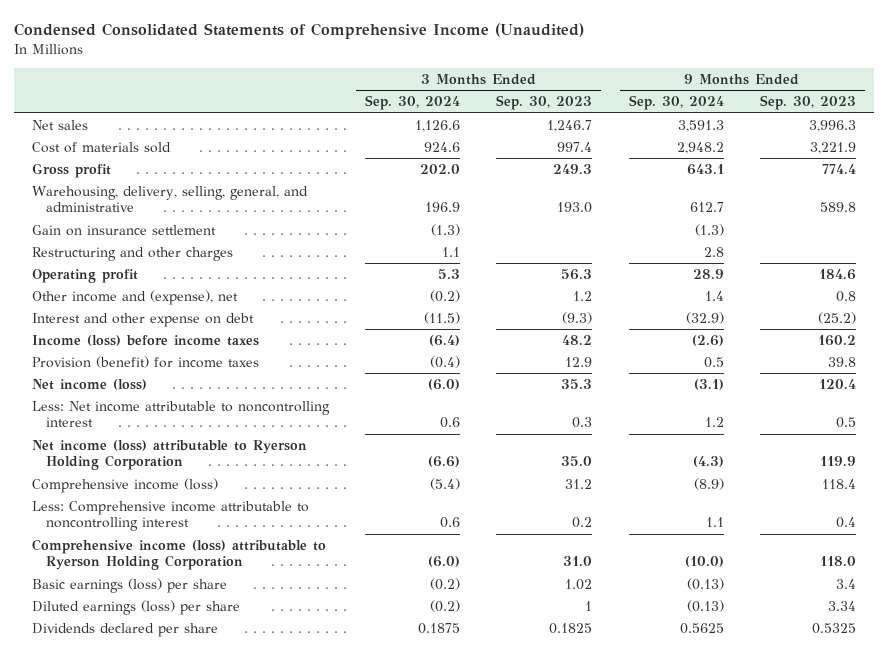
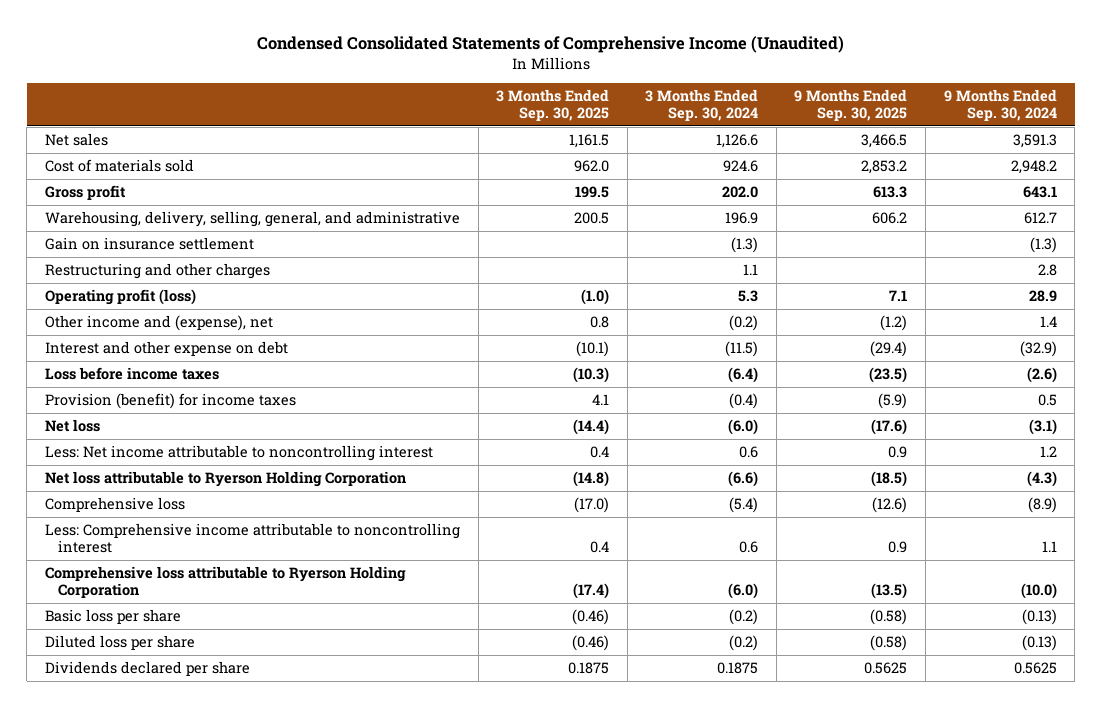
- | 3 Months Ended Sep. 30, 2024 | 3 Months Ended Sep. 30, 2023 | 9 Months Ended Sep. 30, 2024 | 9 Months Ended Sep. 30, 2023
+ | 3 Months Ended Sep. 30, 2025 | 3 Months Ended Sep. 30, 2024 | 9 Months Ended Sep. 30, 2025 | 9 Months Ended Sep. 30, 2024
- Operating profit | 5.3 | 56.3 | 28.9 | 184.6
+ Operating profit (loss) | (1.0) | 5.3 | 7.1 | 28.9
- Income (loss) before income taxes | (6.4) | 48.2 | (2.6) | 160.2
+ Loss before income taxes | (10.3) | (6.4) | (23.5) | (2.6)
- Net income (loss) | (6.0) | 35.3 | (3.1) | 120.4
+ Net loss | (14.4) | (6.0) | (17.6) | (3.1)
- Net income (loss) attributable to Ryerson Holding Corporation | (6.6) | 35.0 | (4.3) | 119.9
- Comprehensive income (loss) | (5.4) | 31.2 | (8.9) | 118.4
+ Net loss attributable to Ryerson Holding Corporation | (14.8) | (6.6) | (18.5) | (4.3)
+ Comprehensive loss | (17.0) | (5.4) | (12.6) | (8.9)
- Comprehensive income (loss) attributable to Ryerson Holding Corporation | (6.0) | 31.0 | (10.0) | 118.0
- Basic earnings (loss) per share | (0.2) | 1.02 | (0.13) | 3.4
- Diluted earnings (loss) per share | (0.2) | 1 | (0.13) | 3.34
+ Comprehensive loss attributable to Ryerson Holding Corporation | (17.4) | (6.0) | (13.5) | (10.0)
+ Basic loss per share | (0.46) | (0.2) | (0.58) | (0.13)
+ Diluted loss per share | (0.46) | (0.2) | (0.58) | (0.13)

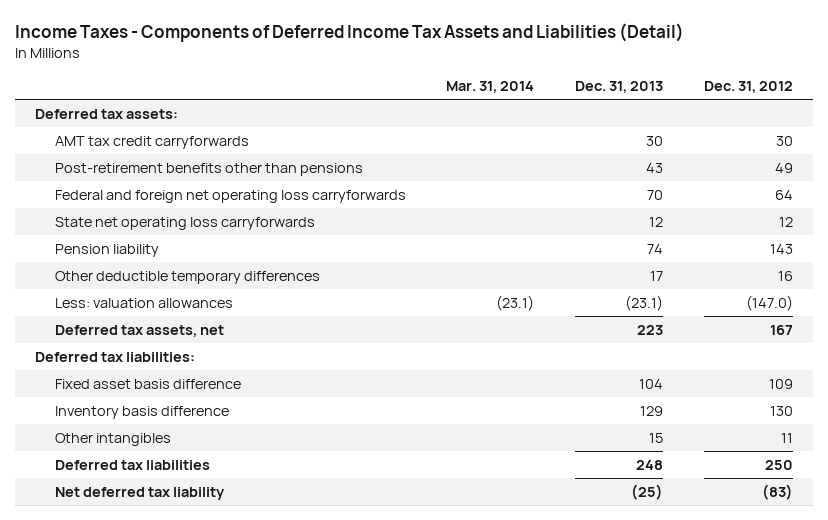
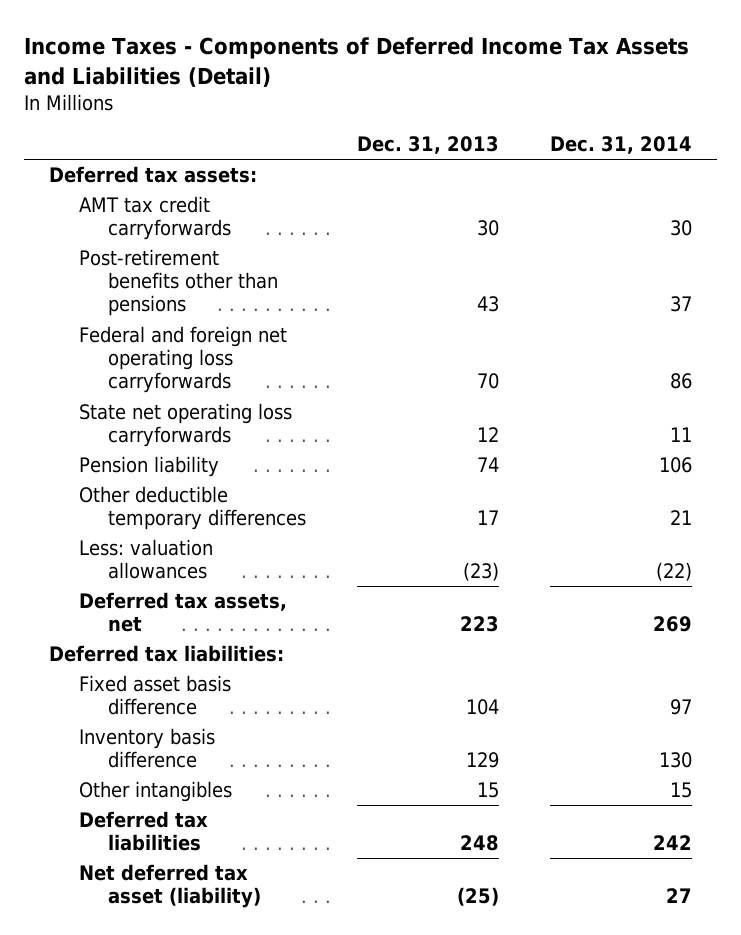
- | Mar. 31, 2014 | Dec. 31, 2013 | Dec. 31, 2012
+ | Dec. 31, 2013 | Dec. 31, 2014
- Less: valuation allowances | (23.1) | (23.1) | (147.0)
+ Less: valuation allowances | (23) | (22)
- Net deferred tax liability | | (25) | (83)
+ Net deferred tax asset (liability) | (25) | 27

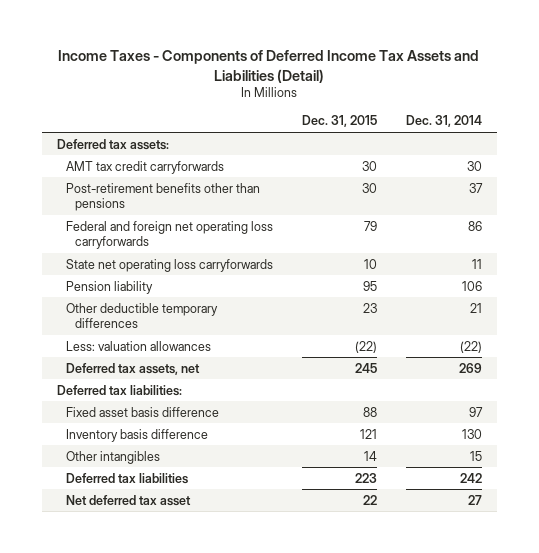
- | Dec. 31, 2013 | Dec. 31, 2014
+ | Dec. 31, 2015 | Dec. 31, 2014
- Net deferred tax asset (liability) | (25) | 27
+ Net deferred tax asset | 22 | 27

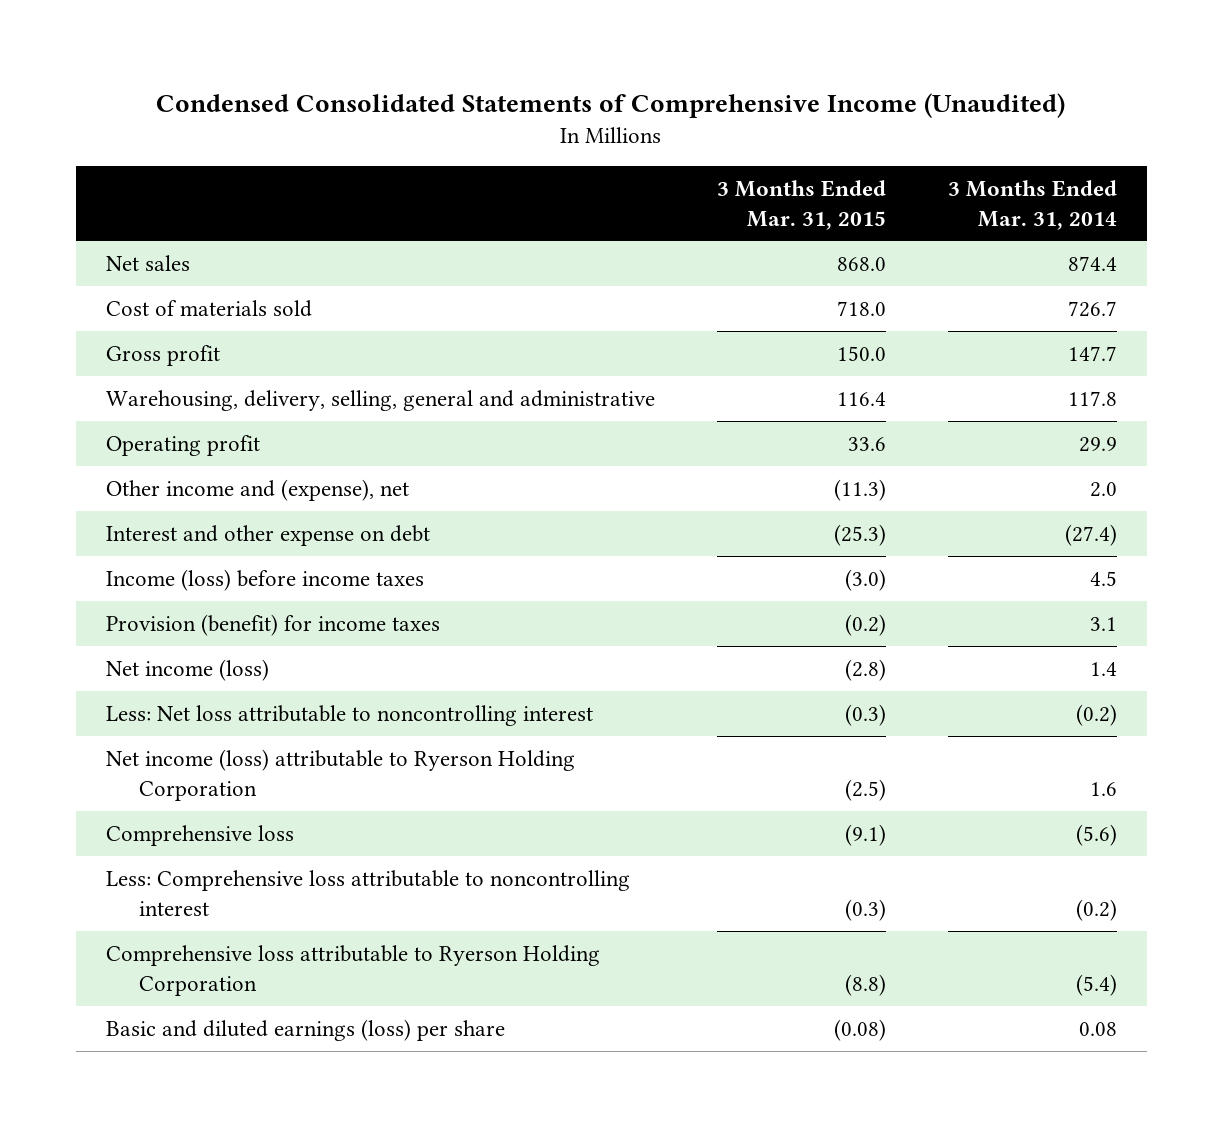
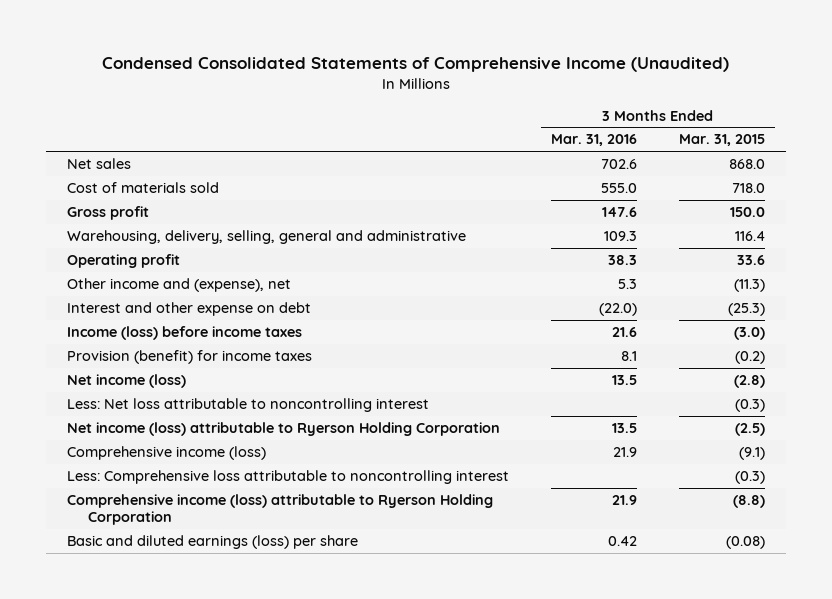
- | 3 Months Ended Mar. 31, 2015 | 3 Months Ended Mar. 31, 2014
+ | 3 Months Ended Mar. 31, 2016 | 3 Months Ended Mar. 31, 2015
- Comprehensive loss | (9.1) | (5.6)
+ Comprehensive income (loss) | 21.9 | (9.1)
- Comprehensive loss attributable to Ryerson Holding Corporation | (8.8) | (5.4)
+ Comprehensive income (loss) attributable to Ryerson Holding Corporation | 21.9 | (8.8)

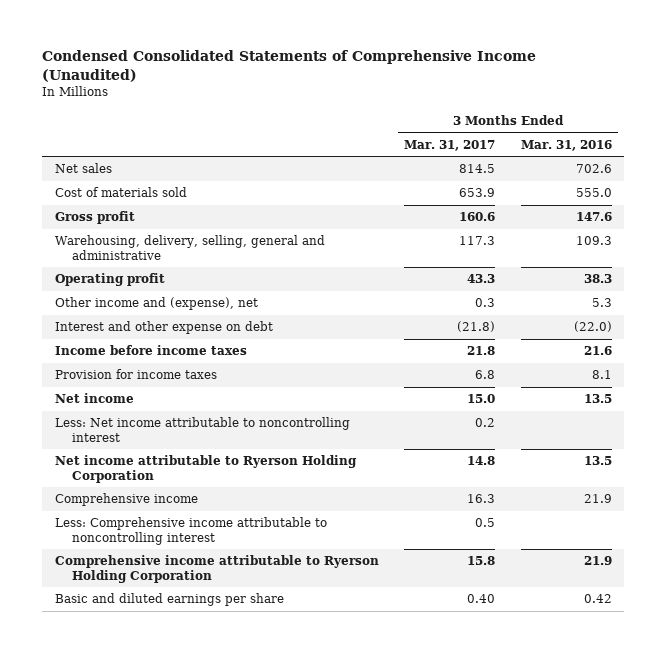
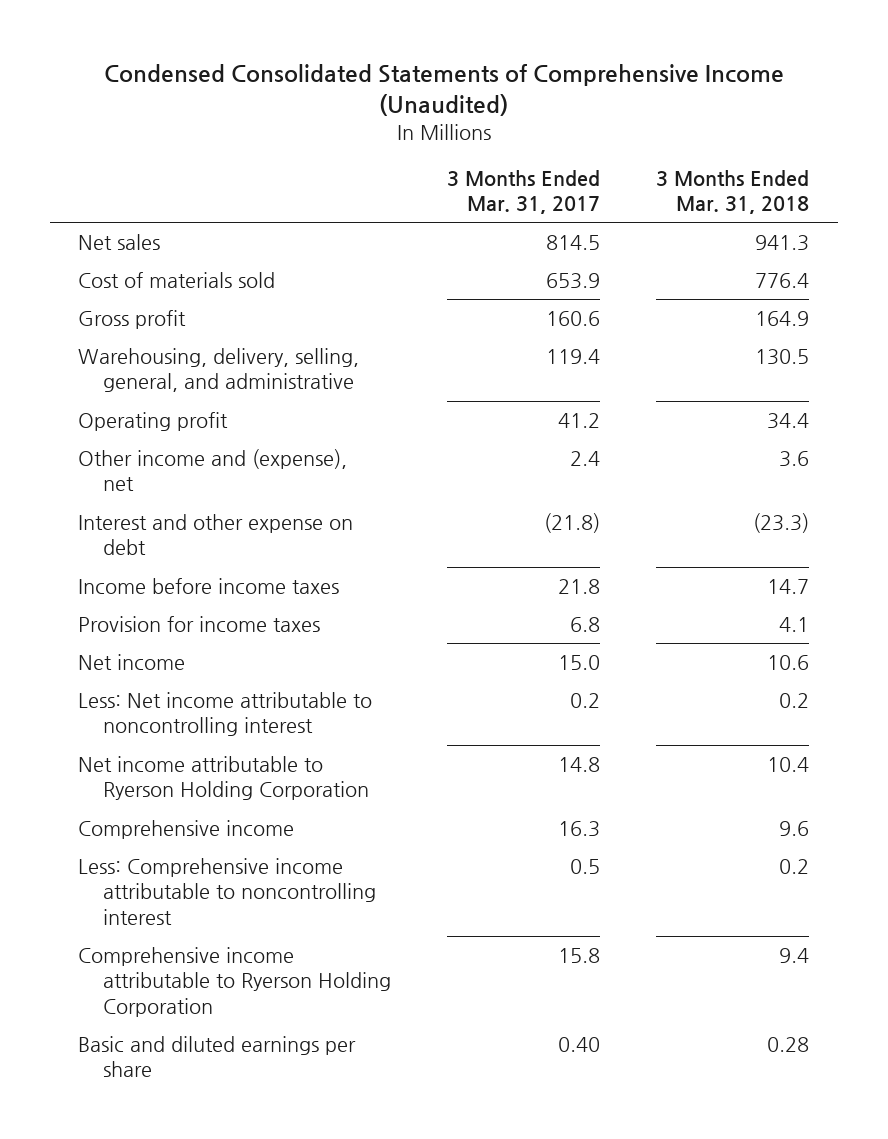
- | 3 Months Ended Mar. 31, 2017 | 3 Months Ended Mar. 31, 2016
+ | 3 Months Ended Mar. 31, 2017 | 3 Months Ended Mar. 31, 2018
- Warehousing, delivery, selling, general and administrative | 117.3 | 109.3
- Operating profit | 43.3 | 38.3
- Other income and (expense), net | 0.3 | 5.3
+ Warehousing, delivery, selling, general, and administrative | 119.4 | 130.5
+ Operating profit | 41.2 | 34.4
+ Other income and (expense), net | 2.4 | 3.6

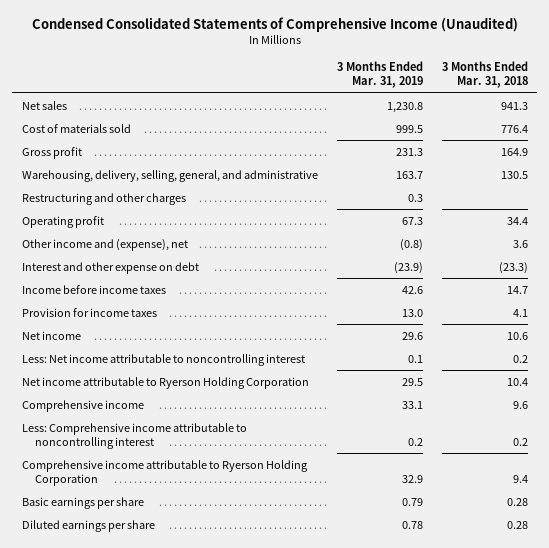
- | 3 Months Ended Mar. 31, 2017 | 3 Months Ended Mar. 31, 2018
+ | 3 Months Ended Mar. 31, 2019 | 3 Months Ended Mar. 31, 2018
+ Restructuring and other charges | 0.3 |
- Basic and diluted earnings per share | 0.40 | 0.28
+ Basic earnings per share | 0.79 | 0.28
+ Diluted earnings per share | 0.78 | 0.28

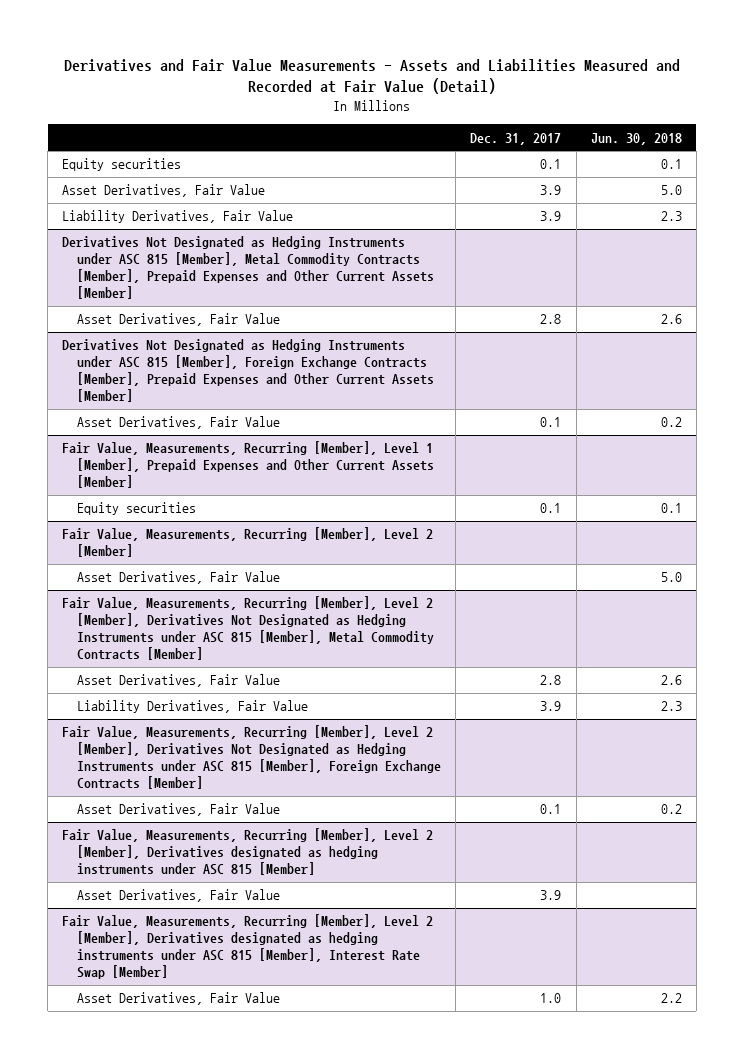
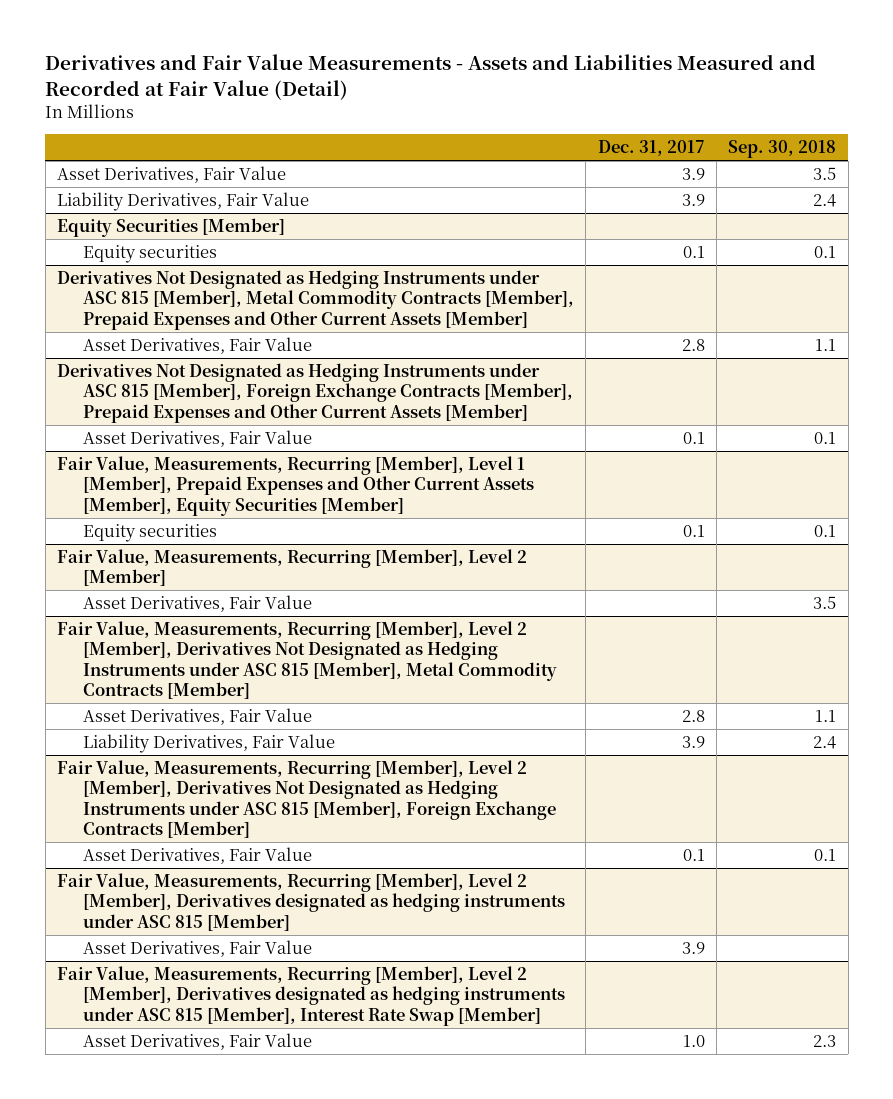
- | Dec. 31, 2017 | Jun. 30, 2018
+ | Dec. 31, 2017 | Sep. 30, 2018
- Equity securities | 0.1 | 0.1
+ Equity Securities [Member]
+ Equity securities | 0.1 | 0.1
- Fair Value, Measurements, Recurring [Member], Level 1 [Member], Prepaid Expenses and Other Current Assets [Member]
+ Fair Value, Measurements, Recurring [Member], Level 1 [Member], Prepaid Expenses and Other Current Assets [Member], Equity Securities [Member]

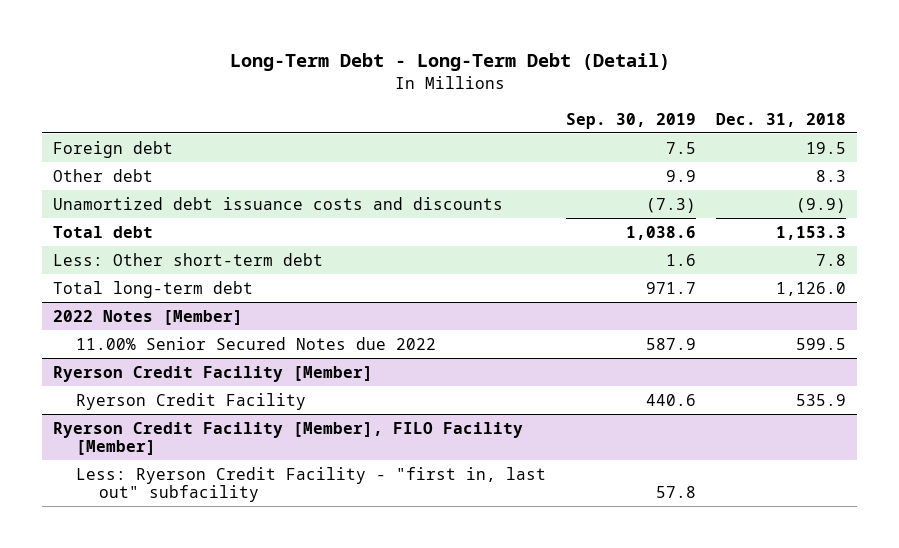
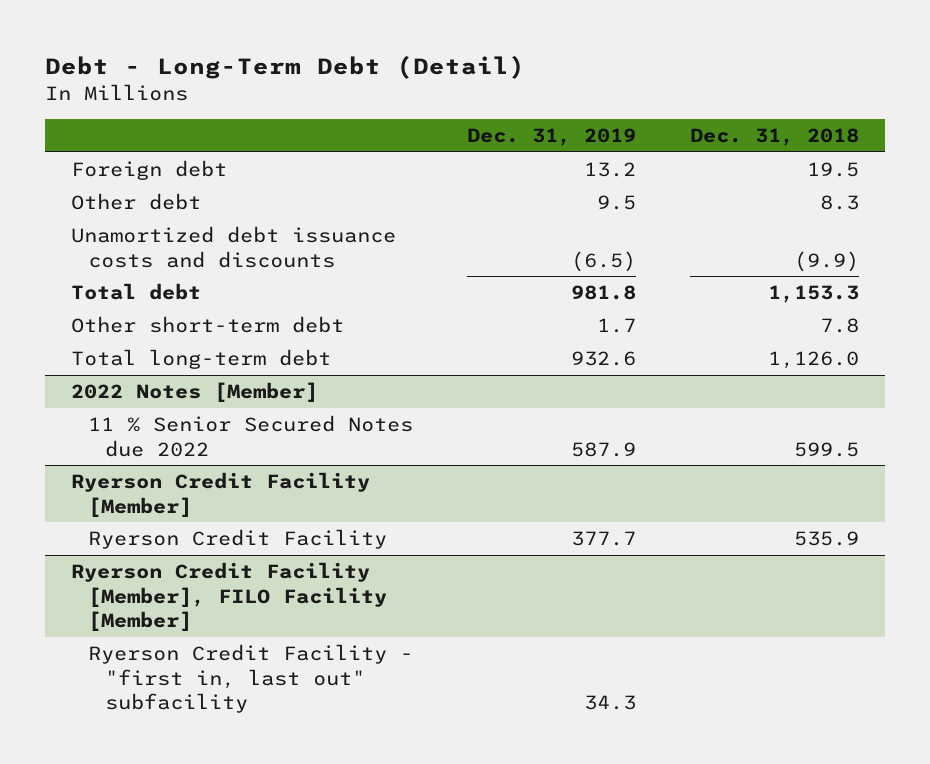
- Long-Term Debt - Long-Term Debt (Detail)
+ Debt - Long-Term Debt (Detail)
- | Sep. 30, 2019 | Dec. 31, 2018
+ | Dec. 31, 2019 | Dec. 31, 2018
- Less: Other short-term debt | 1.6 | 7.8
+ Other short-term debt | 1.7 | 7.8
@ 2022 Notes [Member]
- 11.00% Senior Secured Notes due 2022 | 587.9 | 599.5
+ 11 % Senior Secured Notes due 2022 | 587.9 | 599.5
@ Ryerson Credit Facility [Member], FILO Facility [Member]
- Less: Ryerson Credit Facility - "first in, last out" subfacility | 57.8 |
+ Ryerson Credit Facility - "first in, last out" subfacility | 34.3 |

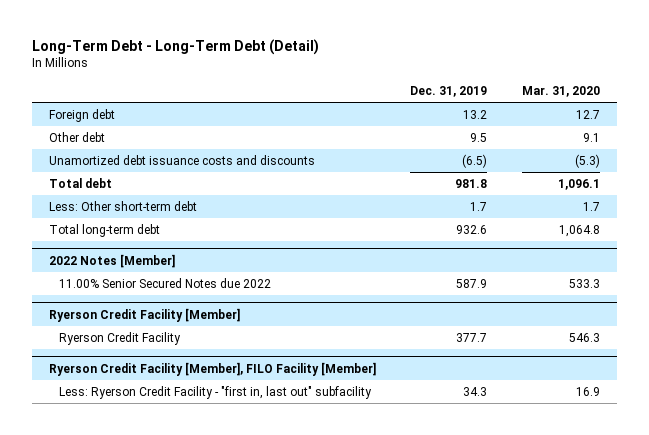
- Debt - Long-Term Debt (Detail)
+ Long-Term Debt - Long-Term Debt (Detail)
- | Dec. 31, 2019 | Dec. 31, 2018
+ | Dec. 31, 2019 | Mar. 31, 2020
- Other short-term debt | 1.7 | 7.8
+ Less: Other short-term debt | 1.7 | 1.7
@ 2022 Notes [Member]
- 11 % Senior Secured Notes due 2022 | 587.9 | 599.5
+ 11.00% Senior Secured Notes due 2022 | 587.9 | 533.3
@ Ryerson Credit Facility [Member], FILO Facility [Member]
- Ryerson Credit Facility - "first in, last out" subfacility | 34.3 |
+ Less: Ryerson Credit Facility - "first in, last out" subfacility | 34.3 | 16.9

